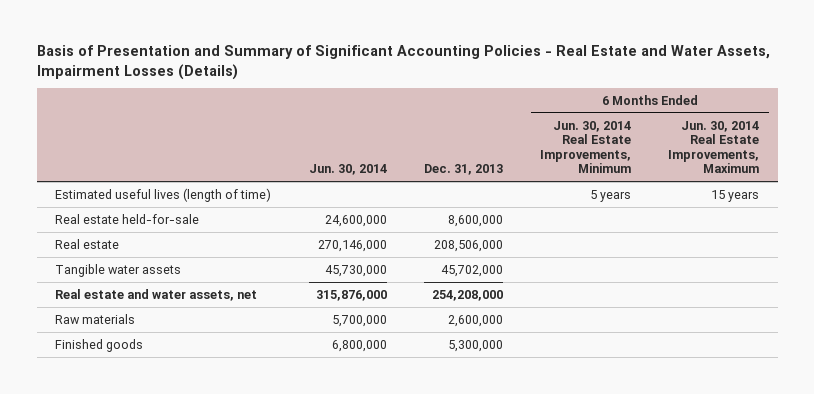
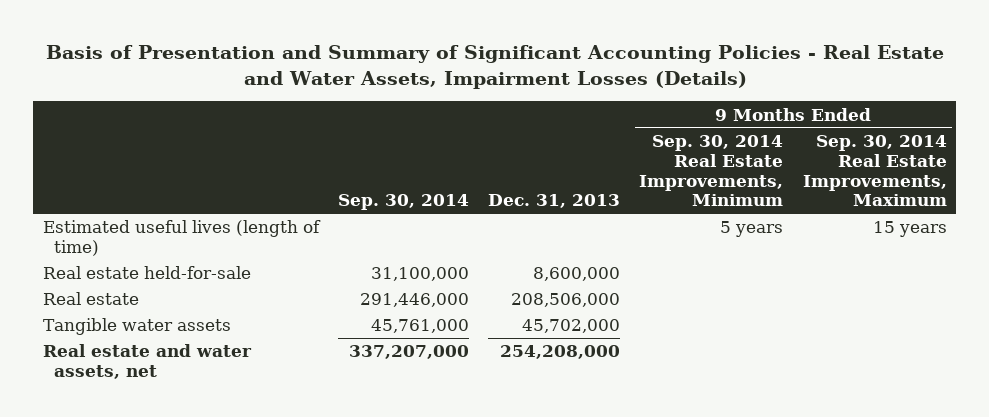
- | Jun. 30, 2014 | Dec. 31, 2013 | 6 Months Ended Jun. 30, 2014 Real Estate Improvements, Minimum | 6 Months Ended Jun. 30, 2014 Real Estate Improvements, Maximum
+ | Sep. 30, 2014 | Dec. 31, 2013 | 9 Months Ended Sep. 30, 2014 Real Estate Improvements, Minimum | 9 Months Ended Sep. 30, 2014 Real Estate Improvements, Maximum
- Raw materials | 5,700,000 | 2,600,000 | |
- Finished goods | 6,800,000 | 5,300,000 | |

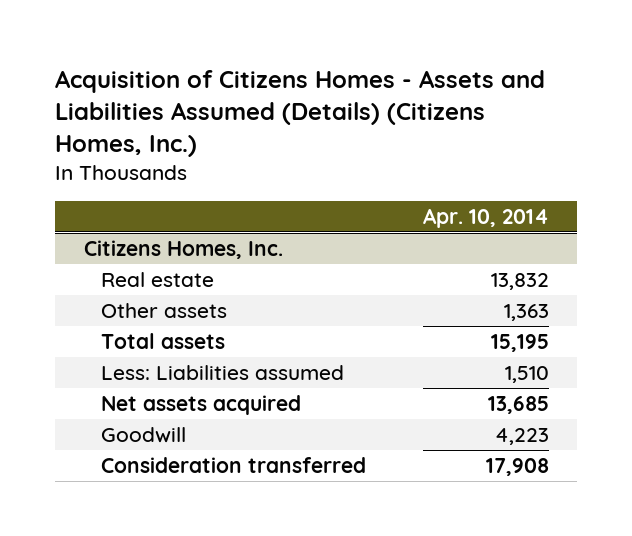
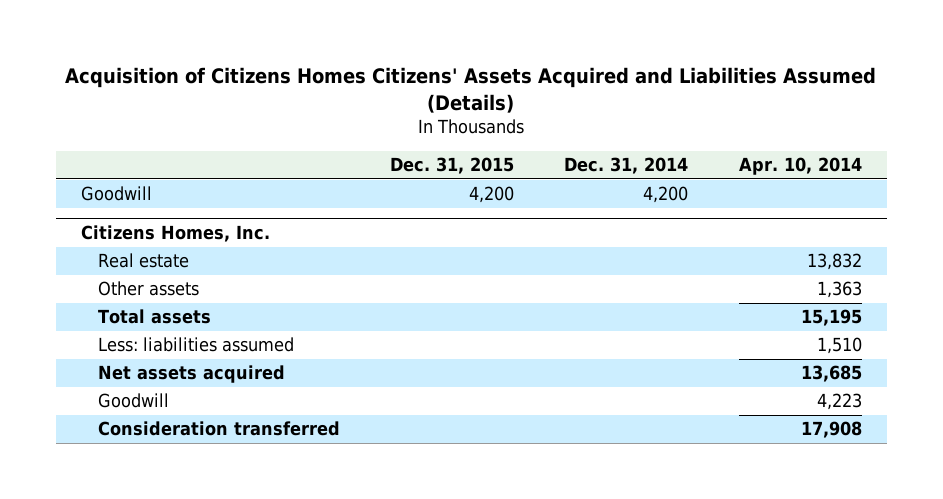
- Acquisition of Citizens Homes - Assets and Liabilities Assumed (Details) (Citizens Homes, Inc.)
+ Acquisition of Citizens Homes Citizens' Assets Acquired and Liabilities Assumed (Details)
- | Apr. 10, 2014
+ | Dec. 31, 2015 | Dec. 31, 2014 | Apr. 10, 2014
+ Goodwill | 4,200 | 4,200 |
@ Citizens Homes, Inc.
- Less: Liabilities assumed | 1,510
+ Less: liabilities assumed | | | 1,510

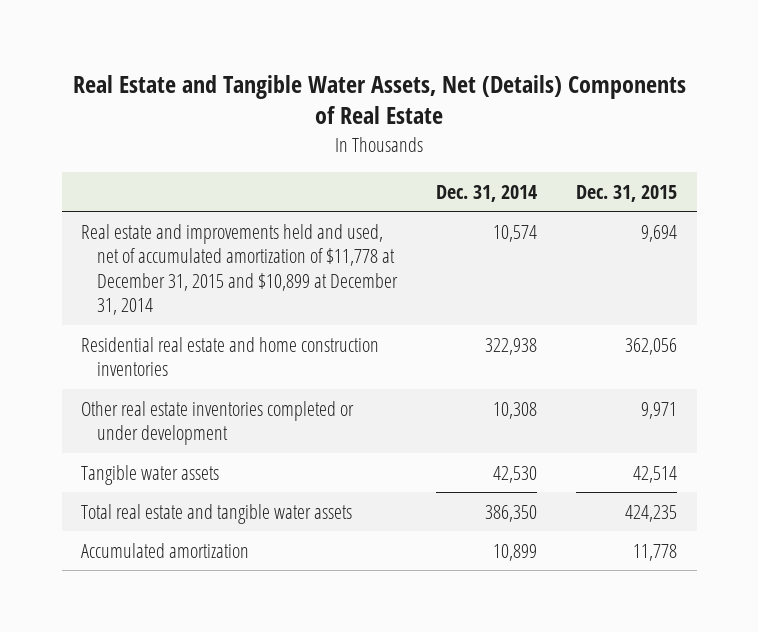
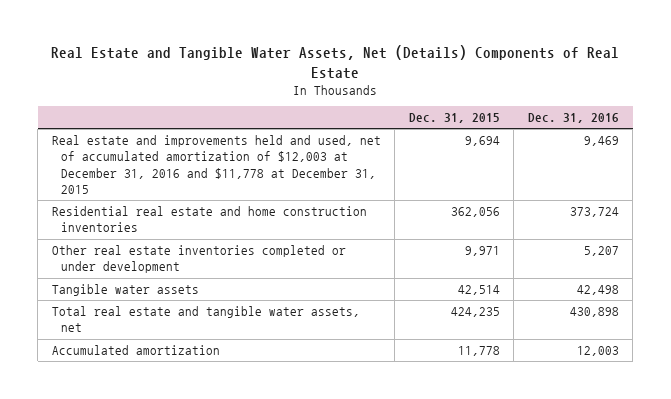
- | Dec. 31, 2014 | Dec. 31, 2015
+ | Dec. 31, 2015 | Dec. 31, 2016
- Real estate and improvements held and used, net of accumulated amortization of $11,778 at December 31, 2015 and $10,899 at December 31, 2014 | 10,574 | 9,694
+ Real estate and improvements held and used, net of accumulated amortization of $12,003 at December 31, 2016 and $11,778 at December 31, 2015 | 9,694 | 9,469
- Total real estate and tangible water assets | 386,350 | 424,235
+ Total real estate and tangible water assets, net | 424,235 | 430,898

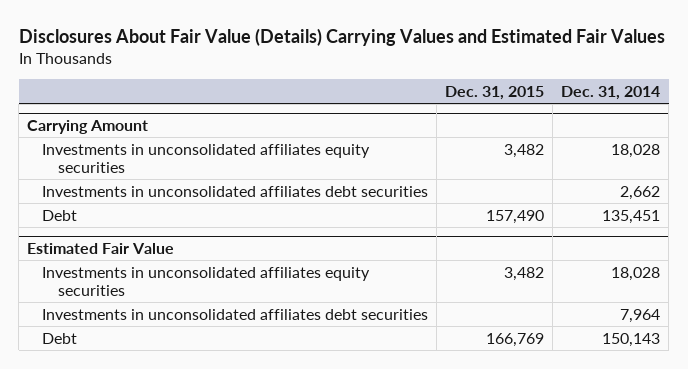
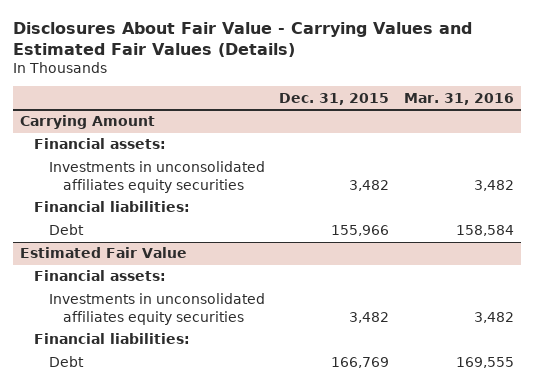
- Disclosures About Fair Value (Details) Carrying Values and Estimated Fair Values
+ Disclosures About Fair Value - Carrying Values and Estimated Fair Values (Details)
- | Dec. 31, 2015 | Dec. 31, 2014
+ | Dec. 31, 2015 | Mar. 31, 2016
@ Carrying Amount
+ Financial assets:
- Investments in unconsolidated affiliates debt securities | | 2,662
- Debt | 157,490 | 135,451
+ Financial liabilities:
+ Debt | 155,966 | 158,584
@ Estimated Fair Value
+ Financial assets:
- Investments in unconsolidated affiliates debt securities | | 7,964
+ Financial liabilities:

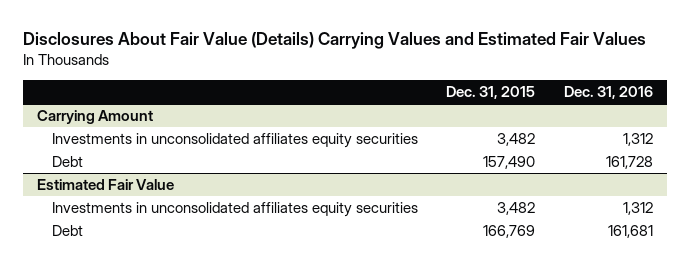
- Disclosures About Fair Value - Carrying Values and Estimated Fair Values (Details)
+ Disclosures About Fair Value (Details) Carrying Values and Estimated Fair Values
- | Dec. 31, 2015 | Mar. 31, 2016
+ | Dec. 31, 2015 | Dec. 31, 2016
@ Carrying Amount
- Financial assets:
- Financial liabilities:
- Debt | 155,966 | 158,584
+ Debt | 157,490 | 161,728
@ Estimated Fair Value
- Financial assets:
- Financial liabilities:

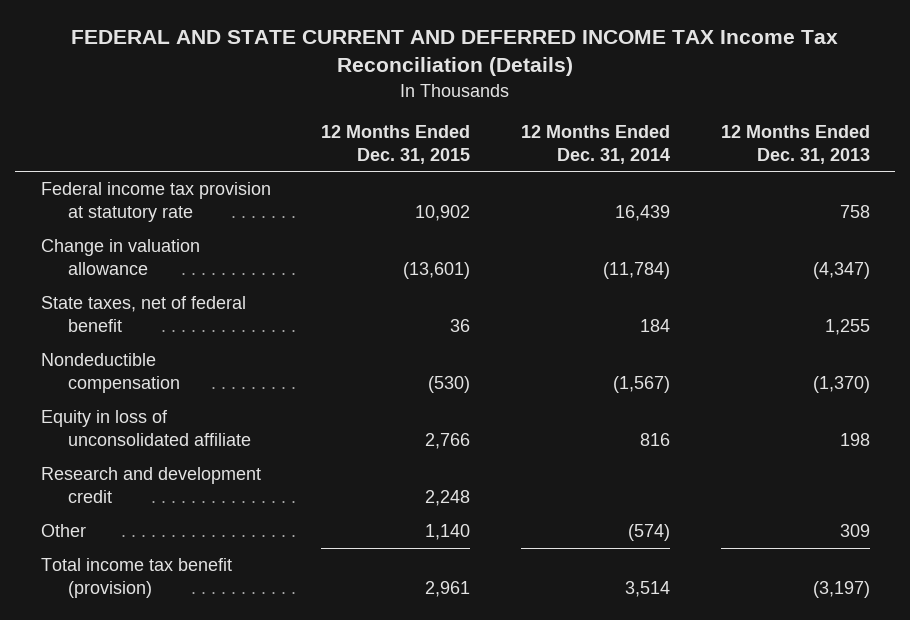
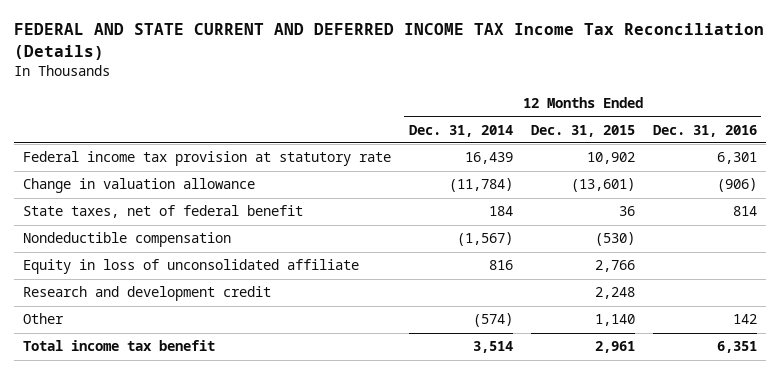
- | 12 Months Ended Dec. 31, 2015 | 12 Months Ended Dec. 31, 2014 | 12 Months Ended Dec. 31, 2013
+ | 12 Months Ended Dec. 31, 2014 | 12 Months Ended Dec. 31, 2015 | 12 Months Ended Dec. 31, 2016
- Total income tax benefit (provision) | 2,961 | 3,514 | (3,197)
+ Total income tax benefit | 3,514 | 2,961 | 6,351

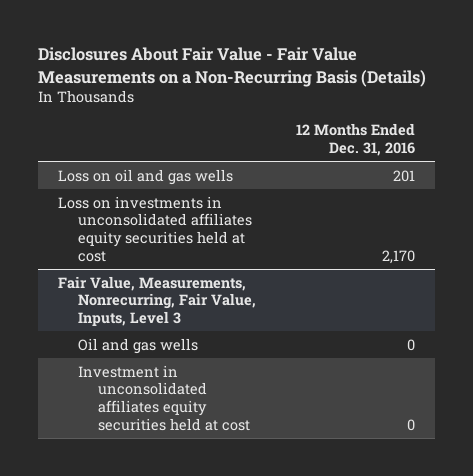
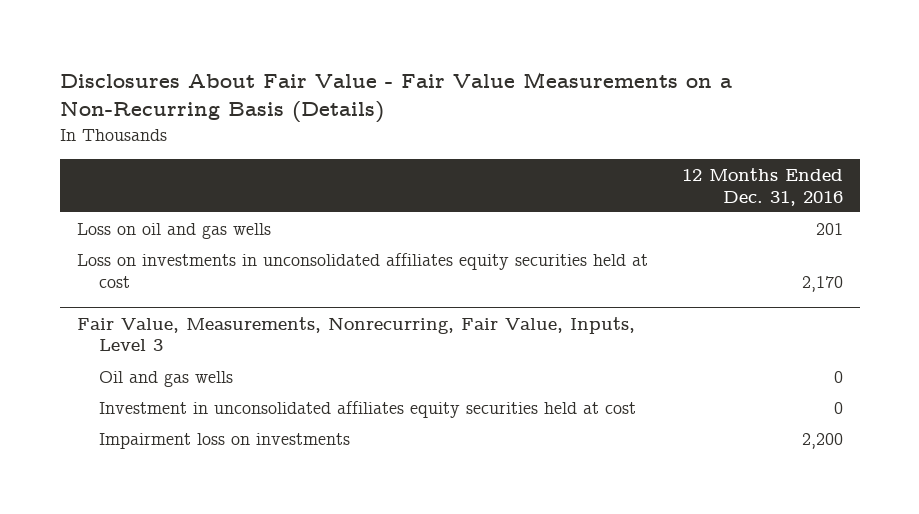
@ Fair Value, Measurements, Nonrecurring, Fair Value, Inputs, Level 3
+ Impairment loss on investments | 2,200

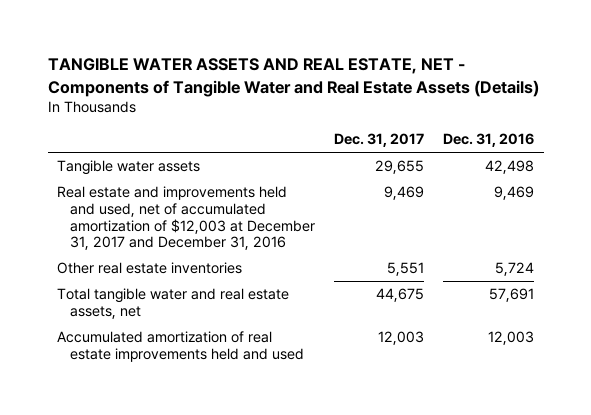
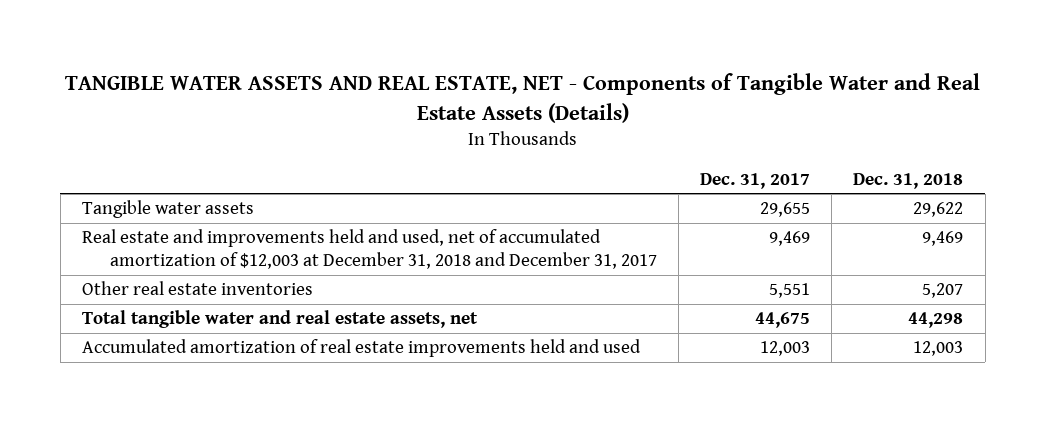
- | Dec. 31, 2017 | Dec. 31, 2016
+ | Dec. 31, 2017 | Dec. 31, 2018
- Real estate and improvements held and used, net of accumulated amortization of $12,003 at December 31, 2017 and December 31, 2016 | 9,469 | 9,469
+ Real estate and improvements held and used, net of accumulated amortization of $12,003 at December 31, 2018 and December 31, 2017 | 9,469 | 9,469

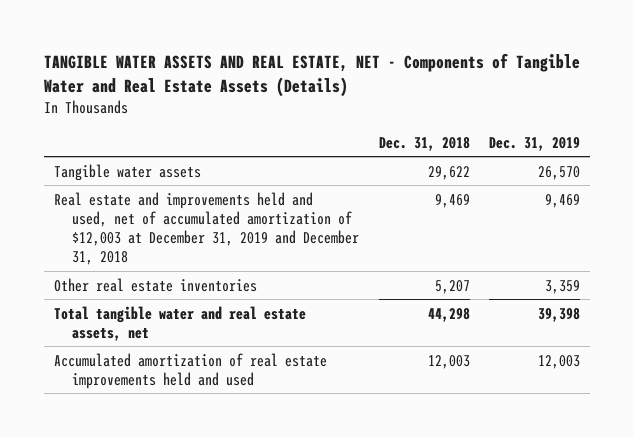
- | Dec. 31, 2017 | Dec. 31, 2018
+ | Dec. 31, 2018 | Dec. 31, 2019
- Real estate and improvements held and used, net of accumulated amortization of $12,003 at December 31, 2018 and December 31, 2017 | 9,469 | 9,469
+ Real estate and improvements held and used, net of accumulated amortization of $12,003 at December 31, 2019 and December 31, 2018 | 9,469 | 9,469

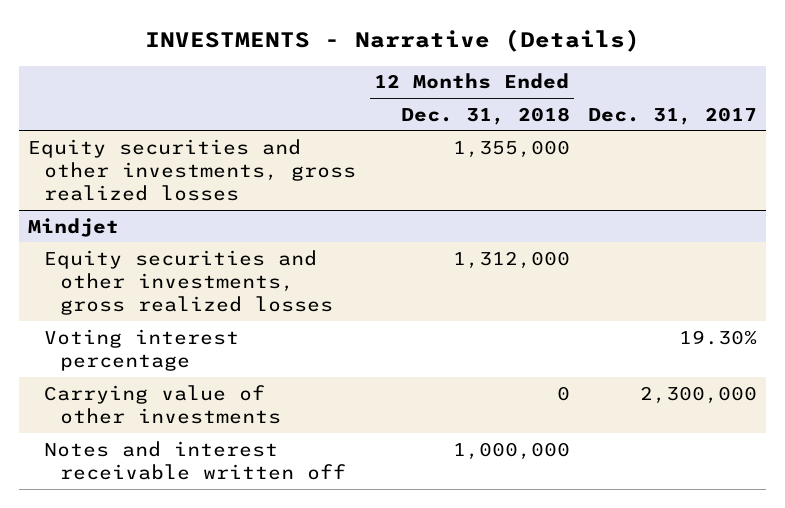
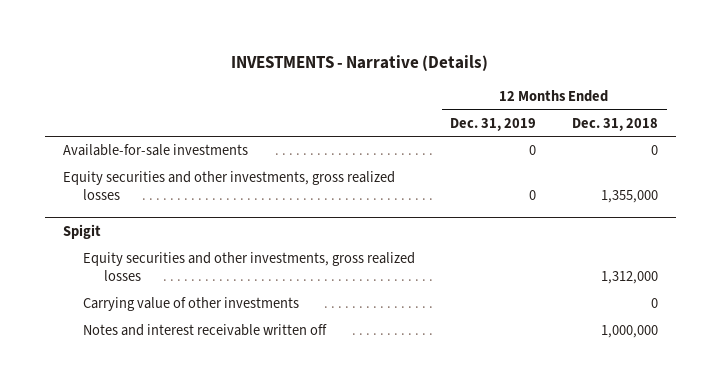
- | 12 Months Ended Dec. 31, 2018 | Dec. 31, 2017
+ | 12 Months Ended Dec. 31, 2019 | 12 Months Ended Dec. 31, 2018
+ Available-for-sale investments | 0 | 0
- Mindjet
+ Spigit
- Voting interest percentage | | 19.30%

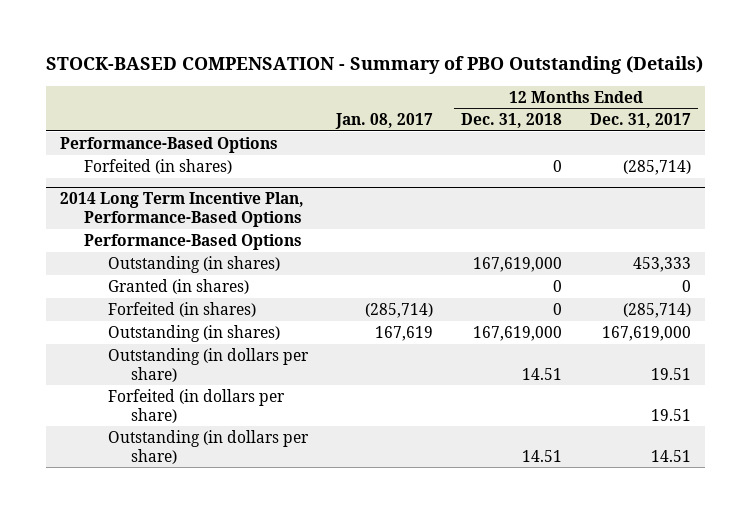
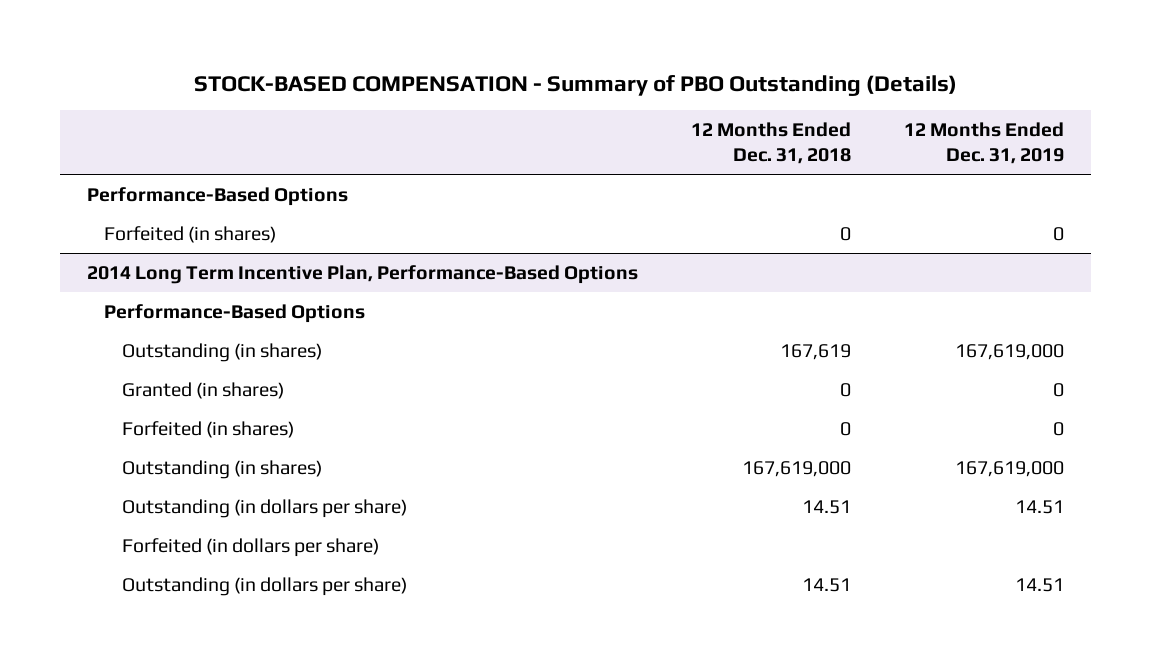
- | Jan. 08, 2017 | 12 Months Ended Dec. 31, 2018 | 12 Months Ended Dec. 31, 2017
+ | 12 Months Ended Dec. 31, 2018 | 12 Months Ended Dec. 31, 2019
@ 2014 Long Term Incentive Plan, Performance-Based Options
- Outstanding (in shares) | | 167,619,000 | 453,333
+ Outstanding (in shares) | 167,619 | 167,619,000

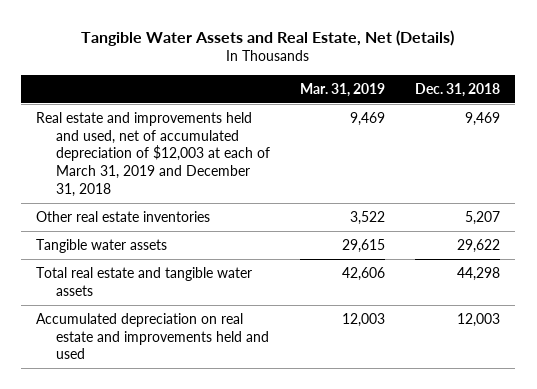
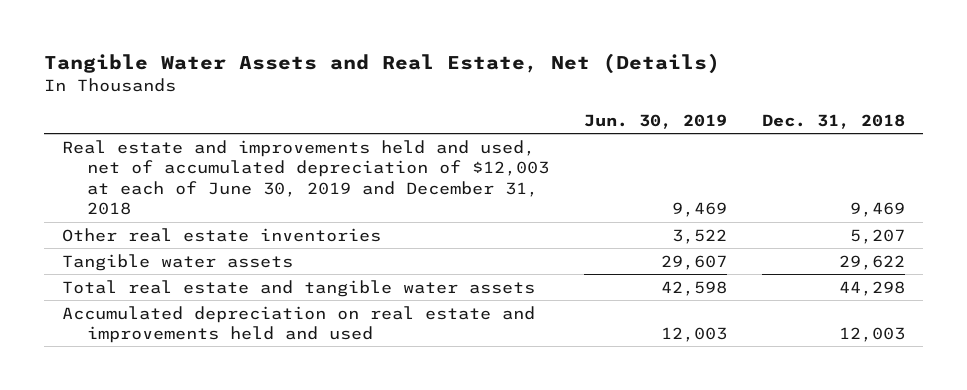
- | Mar. 31, 2019 | Dec. 31, 2018
+ | Jun. 30, 2019 | Dec. 31, 2018
- Real estate and improvements held and used, net of accumulated depreciation of $12,003 at each of March 31, 2019 and December 31, 2018 | 9,469 | 9,469
+ Real estate and improvements held and used, net of accumulated depreciation of $12,003 at each of June 30, 2019 and December 31, 2018 | 9,469 | 9,469

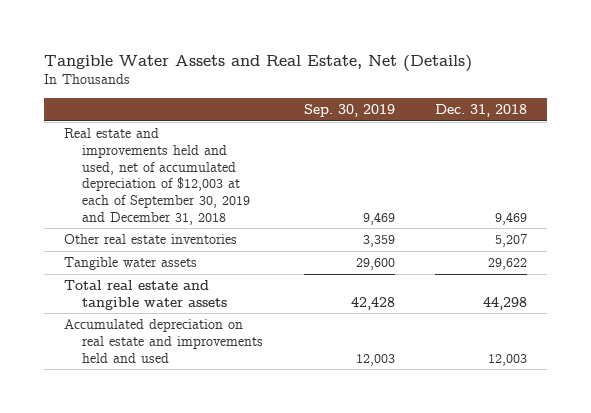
- | Jun. 30, 2019 | Dec. 31, 2018
+ | Sep. 30, 2019 | Dec. 31, 2018
- Real estate and improvements held and used, net of accumulated depreciation of $12,003 at each of June 30, 2019 and December 31, 2018 | 9,469 | 9,469
+ Real estate and improvements held and used, net of accumulated depreciation of $12,003 at each of September 30, 2019 and December 31, 2018 | 9,469 | 9,469

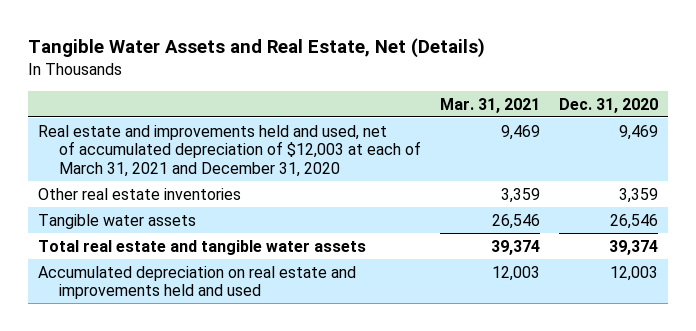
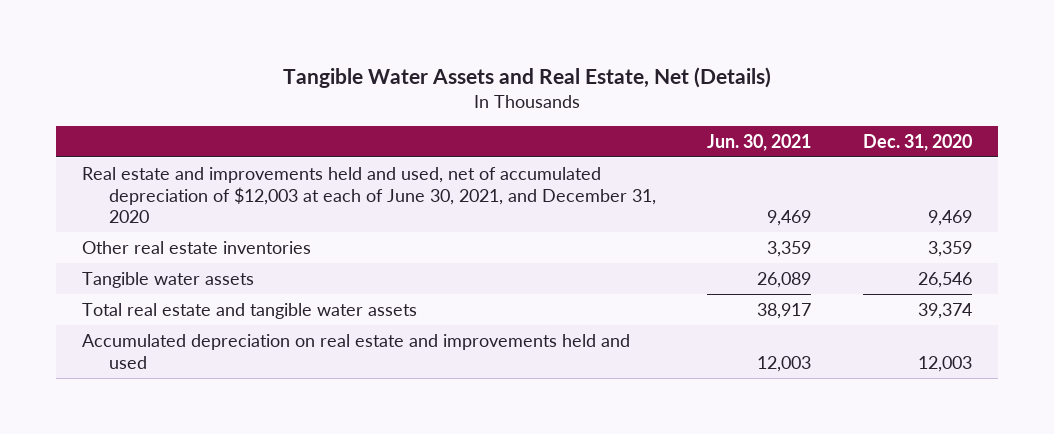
- | Mar. 31, 2021 | Dec. 31, 2020
+ | Jun. 30, 2021 | Dec. 31, 2020
- Real estate and improvements held and used, net of accumulated depreciation of $12,003 at each of March 31, 2021 and December 31, 2020 | 9,469 | 9,469
+ Real estate and improvements held and used, net of accumulated depreciation of $12,003 at each of June 30, 2021, and December 31, 2020 | 9,469 | 9,469

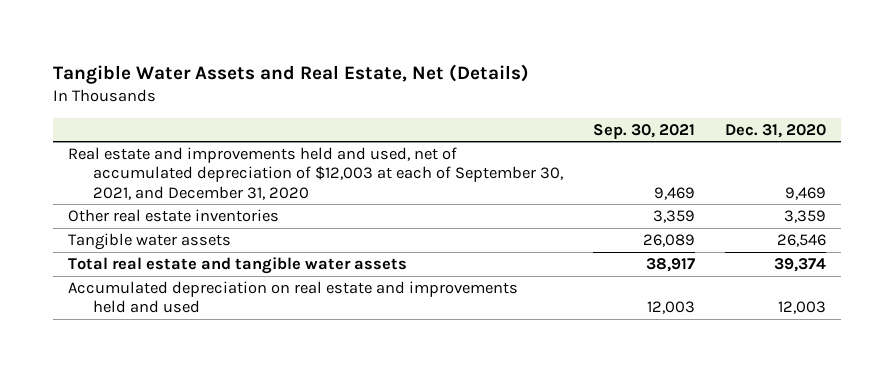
- | Jun. 30, 2021 | Dec. 31, 2020
+ | Sep. 30, 2021 | Dec. 31, 2020
- Real estate and improvements held and used, net of accumulated depreciation of $12,003 at each of June 30, 2021, and December 31, 2020 | 9,469 | 9,469
+ Real estate and improvements held and used, net of accumulated depreciation of $12,003 at each of September 30, 2021, and December 31, 2020 | 9,469 | 9,469

